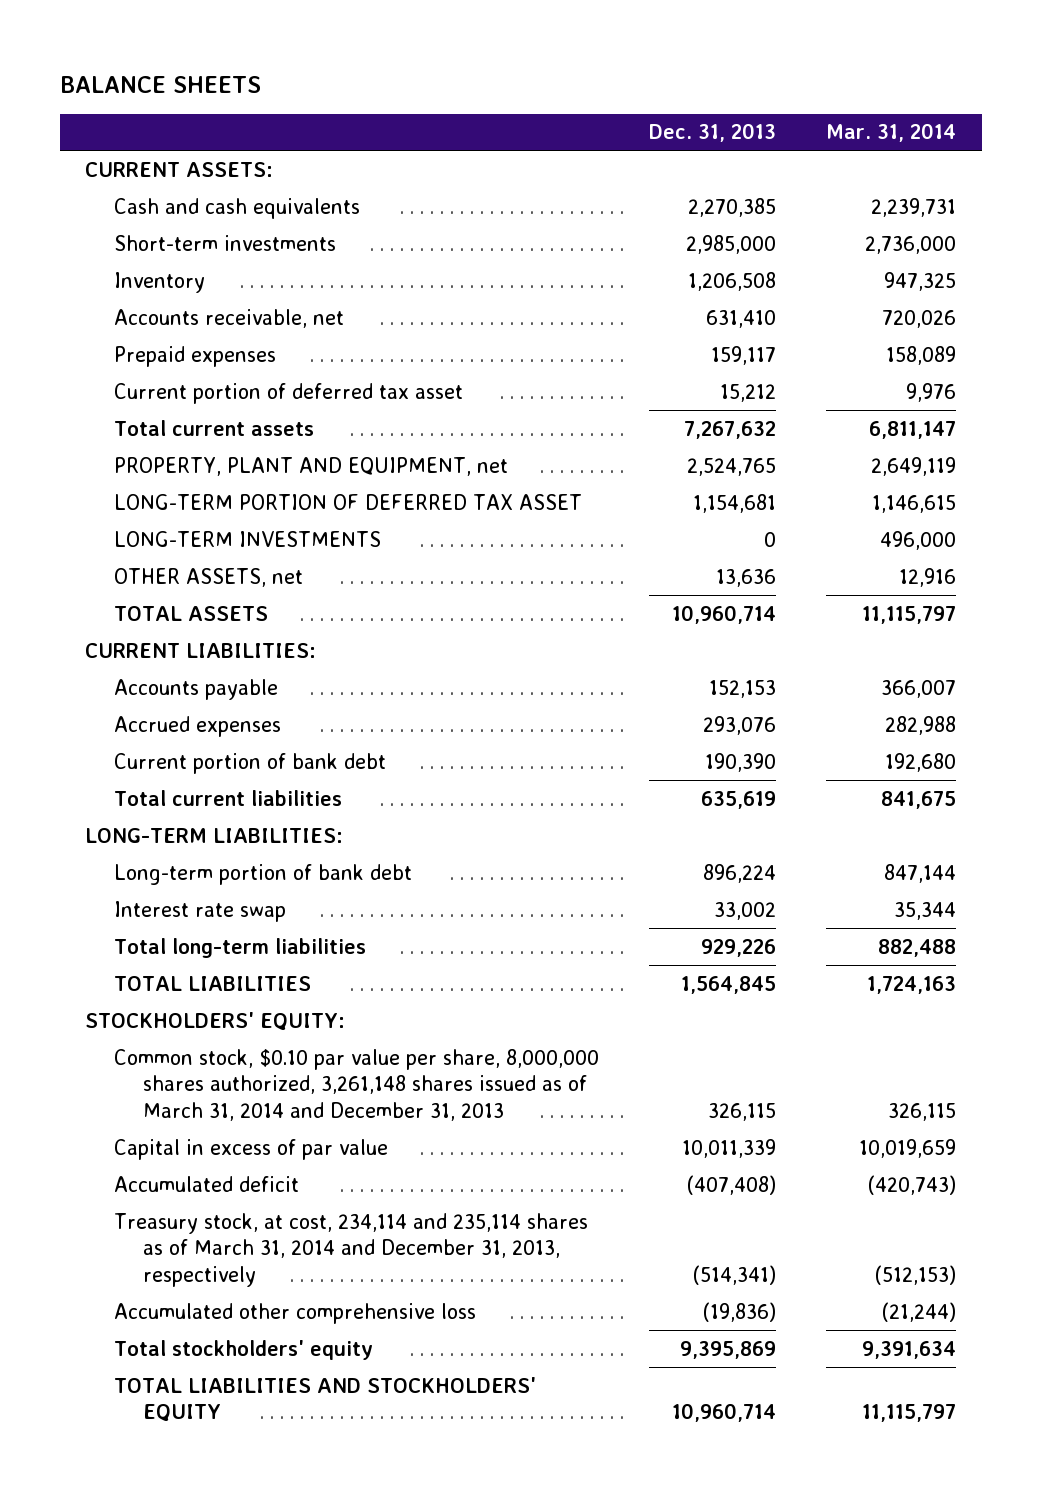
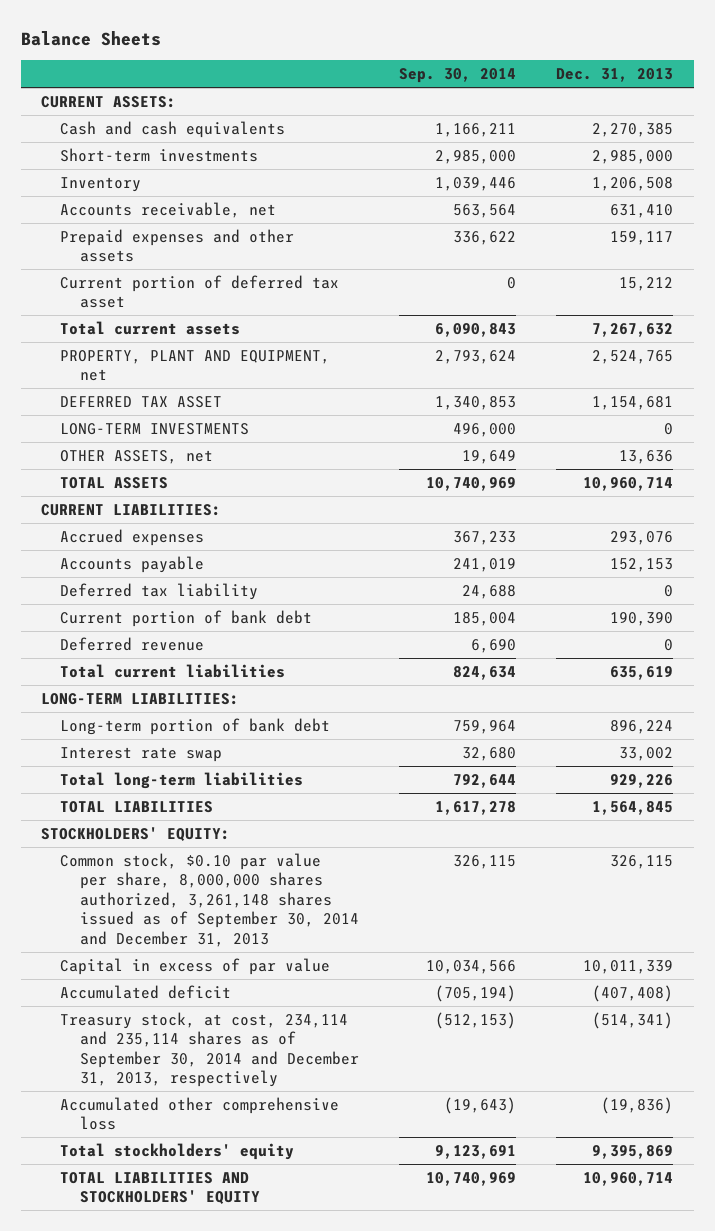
- BALANCE SHEETS
+ Balance Sheets
- | Dec. 31, 2013 | Mar. 31, 2014
+ | Sep. 30, 2014 | Dec. 31, 2013
- Prepaid expenses | 159,117 | 158,089
+ Prepaid expenses and other assets | 336,622 | 159,117
- LONG-TERM PORTION OF DEFERRED TAX ASSET | 1,154,681 | 1,146,615
+ DEFERRED TAX ASSET | 1,340,853 | 1,154,681
moved down: Accounts payable | 241,019 | 152,153
+ Deferred tax liability | 24,688 | 0
+ Deferred revenue | 6,690 | 0
- Common stock, $0.10 par value per share, 8,000,000 shares authorized, 3,261,148 shares issued as of March 31, 2014 and December 31, 2013 | 326,115 | 326,115
+ Common stock, $0.10 par value per share, 8,000,000 shares authorized, 3,261,148 shares issued as of September 30, 2014 and December 31, 2013 | 326,115 | 326,115
- Treasury stock, at cost, 234,114 and 235,114 shares as of March 31, 2014 and December 31, 2013, respectively | (514,341) | (512,153)
+ Treasury stock, at cost, 234,114 and 235,114 shares as of September 30, 2014 and December 31, 2013, respectively | (512,153) | (514,341)

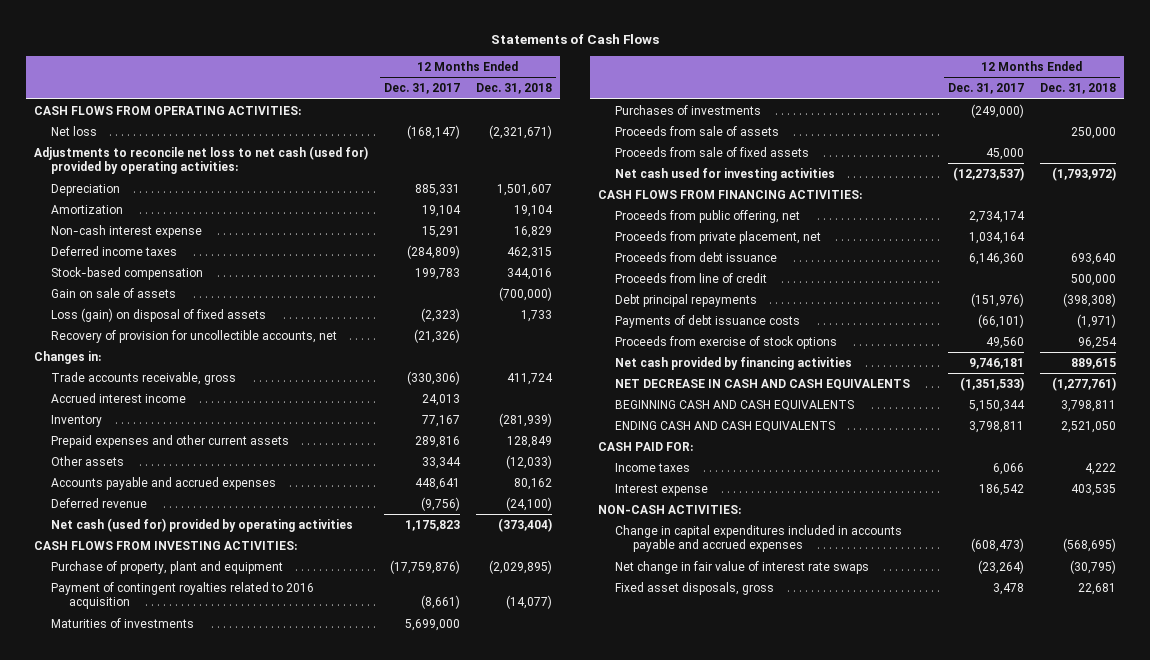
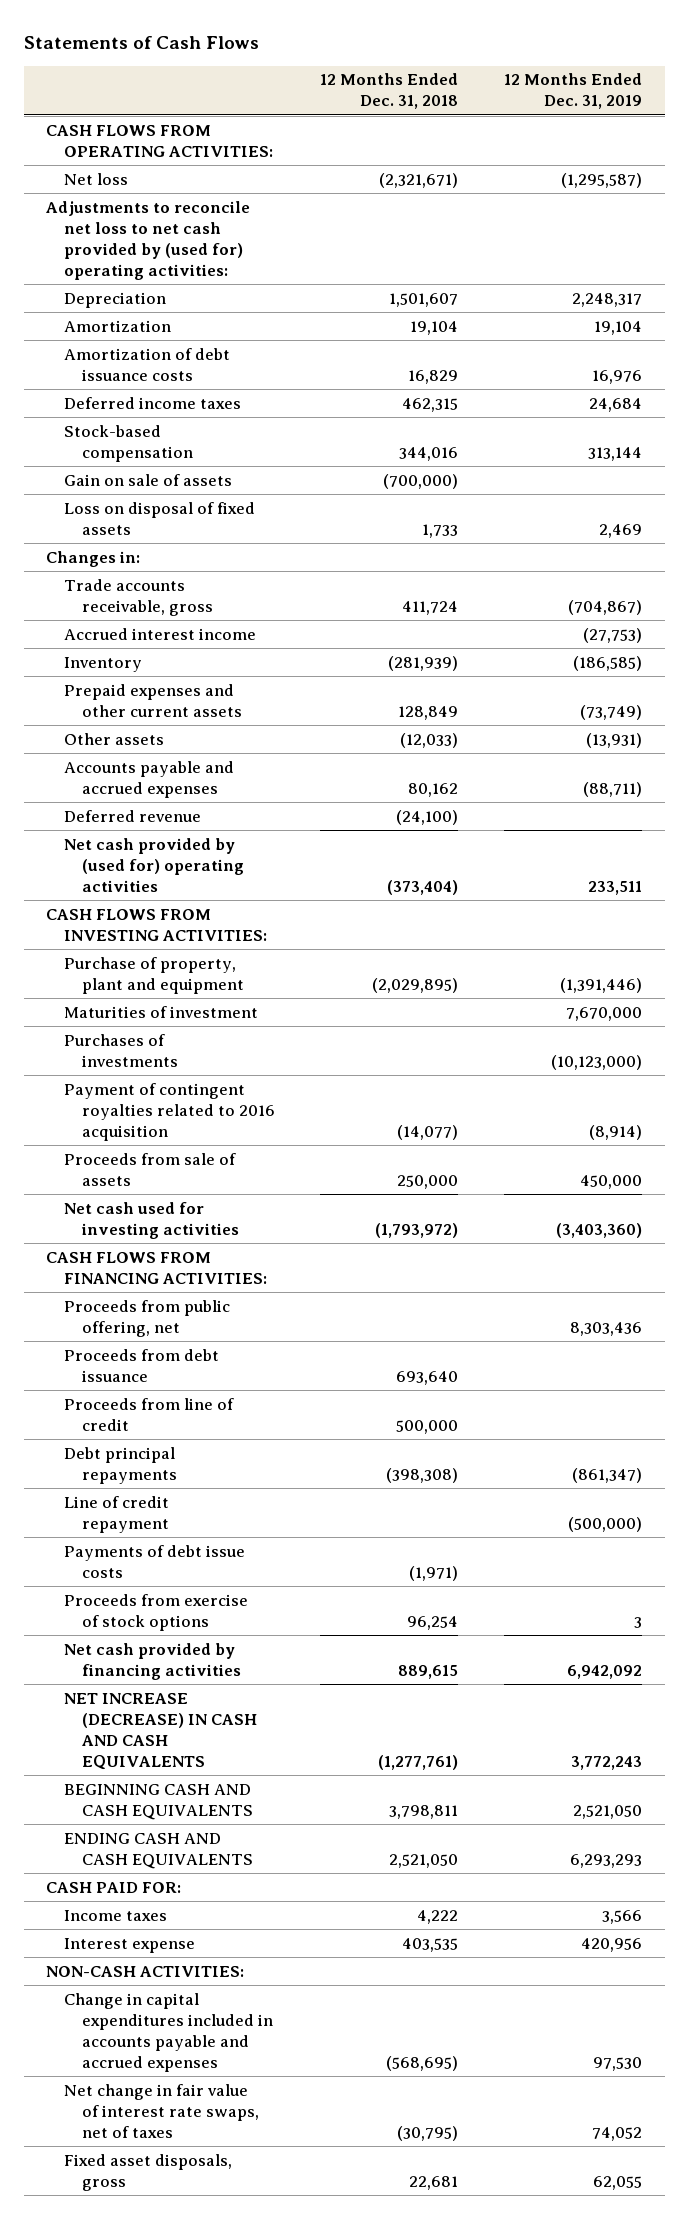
- | 12 Months Ended Dec. 31, 2017 | 12 Months Ended Dec. 31, 2018
+ | 12 Months Ended Dec. 31, 2018 | 12 Months Ended Dec. 31, 2019
- Adjustments to reconcile net loss to net cash (used for) provided by operating activities:
+ Adjustments to reconcile net loss to net cash provided by (used for) operating activities:
- Non-cash interest expense | 15,291 | 16,829
+ Amortization of debt issuance costs | 16,829 | 16,976
- Loss (gain) on disposal of fixed assets | (2,323) | 1,733
- Recovery of provision for uncollectible accounts, net | (21,326) |
+ Loss on disposal of fixed assets | 1,733 | 2,469
- Net cash (used for) provided by operating activities | 1,175,823 | (373,404)
+ Net cash provided by (used for) operating activities | (373,404) | 233,511
- Maturities of investments | 5,699,000 |
+ Maturities of investment | | 7,670,000
moved down: Payment of contingent royalties related to 2016 acquisition | (14,077) | (8,914)
- Proceeds from sale of fixed assets | 45,000 |
- Proceeds from private placement, net | 1,034,164 |
- Payments of debt issuance costs | (66,101) | (1,971)
+ Line of credit repayment | | (500,000)
+ Payments of debt issue costs | (1,971) |
- NET DECREASE IN CASH AND CASH EQUIVALENTS | (1,351,533) | (1,277,761)
+ NET INCREASE (DECREASE) IN CASH AND CASH EQUIVALENTS | (1,277,761) | 3,772,243
- Net change in fair value of interest rate swaps | (23,264) | (30,795)
+ Net change in fair value of interest rate swaps, net of taxes | (30,795) | 74,052

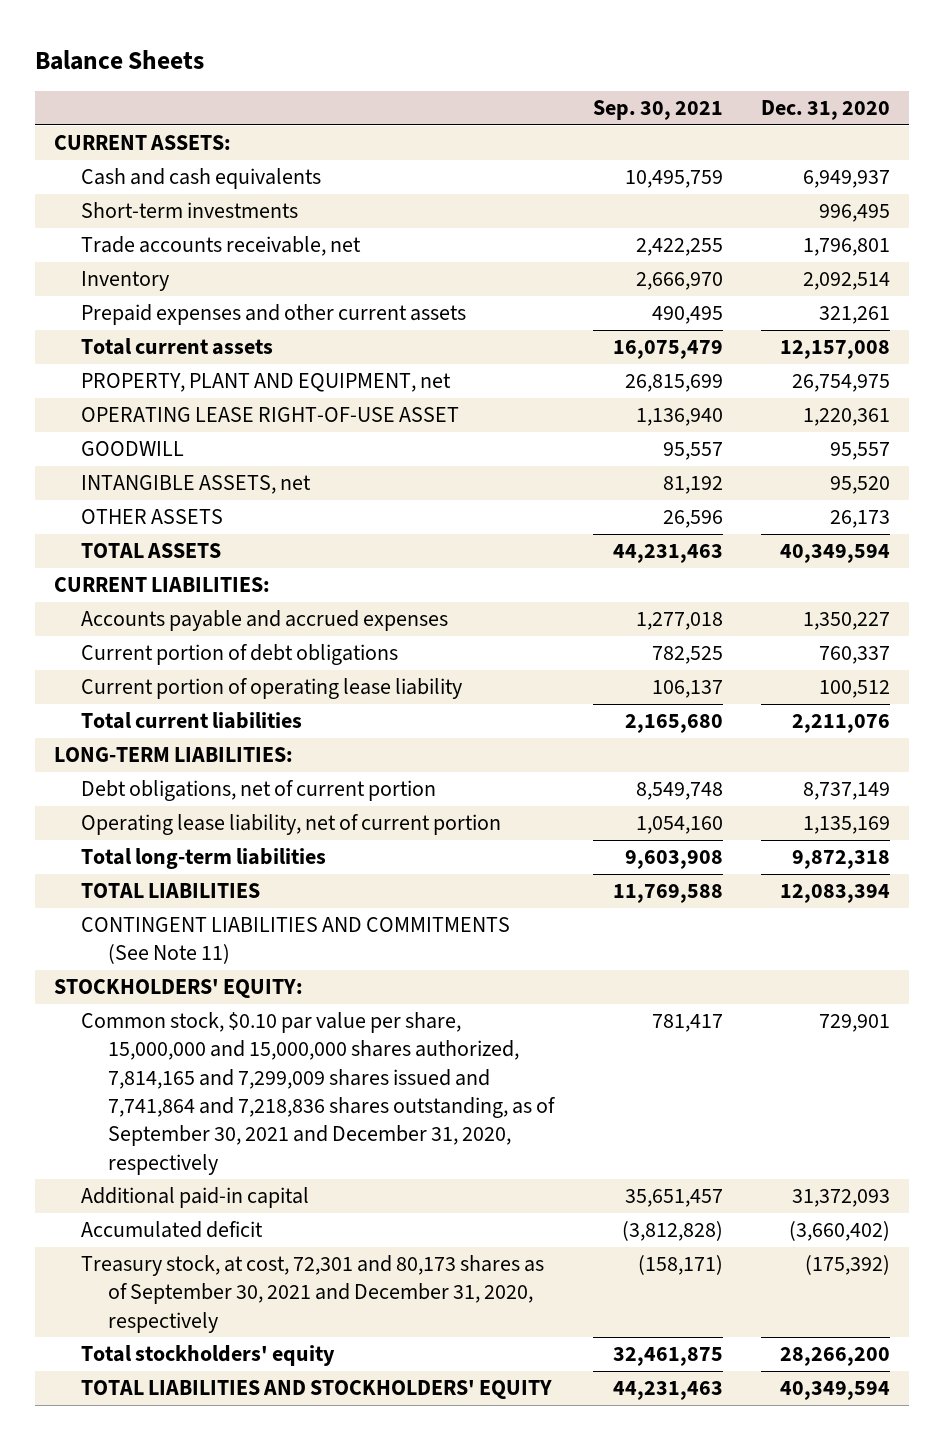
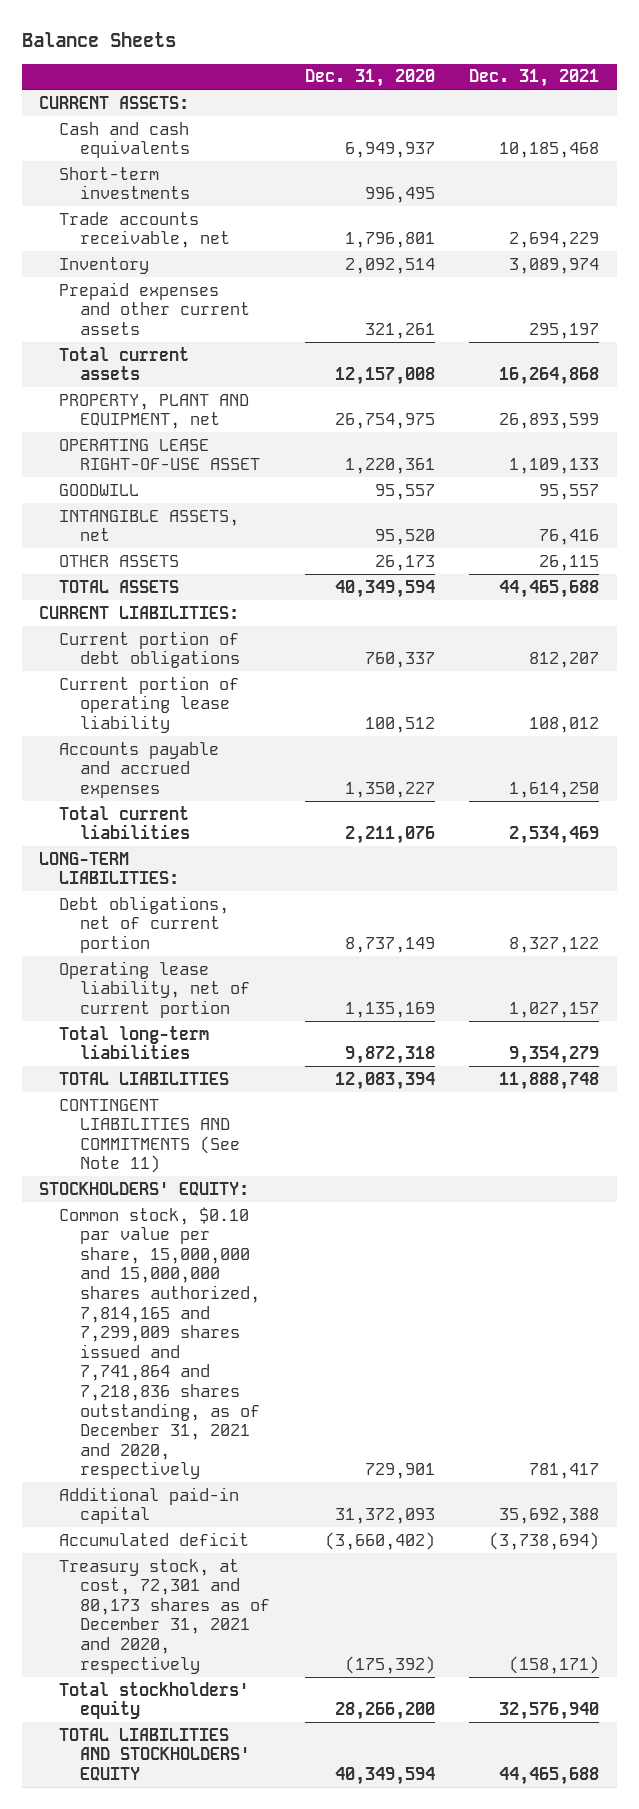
- | Sep. 30, 2021 | Dec. 31, 2020
+ | Dec. 31, 2020 | Dec. 31, 2021
moved down: Accounts payable and accrued expenses | 1,350,227 | 1,614,250
- Common stock, $0.10 par value per share, 15,000,000 and 15,000,000 shares authorized, 7,814,165 and 7,299,009 shares issued and 7,741,864 and 7,218,836 shares outstanding, as of September 30, 2021 and December 31, 2020, respectively | 781,417 | 729,901
+ Common stock, $0.10 par value per share, 15,000,000 and 15,000,000 shares authorized, 7,814,165 and 7,299,009 shares issued and 7,741,864 and 7,218,836 shares outstanding, as of December 31, 2021 and 2020, respectively | 729,901 | 781,417
- Treasury stock, at cost, 72,301 and 80,173 shares as of September 30, 2021 and December 31, 2020, respectively | (158,171) | (175,392)
+ Treasury stock, at cost, 72,301 and 80,173 shares as of December 31, 2021 and 2020, respectively | (175,392) | (158,171)

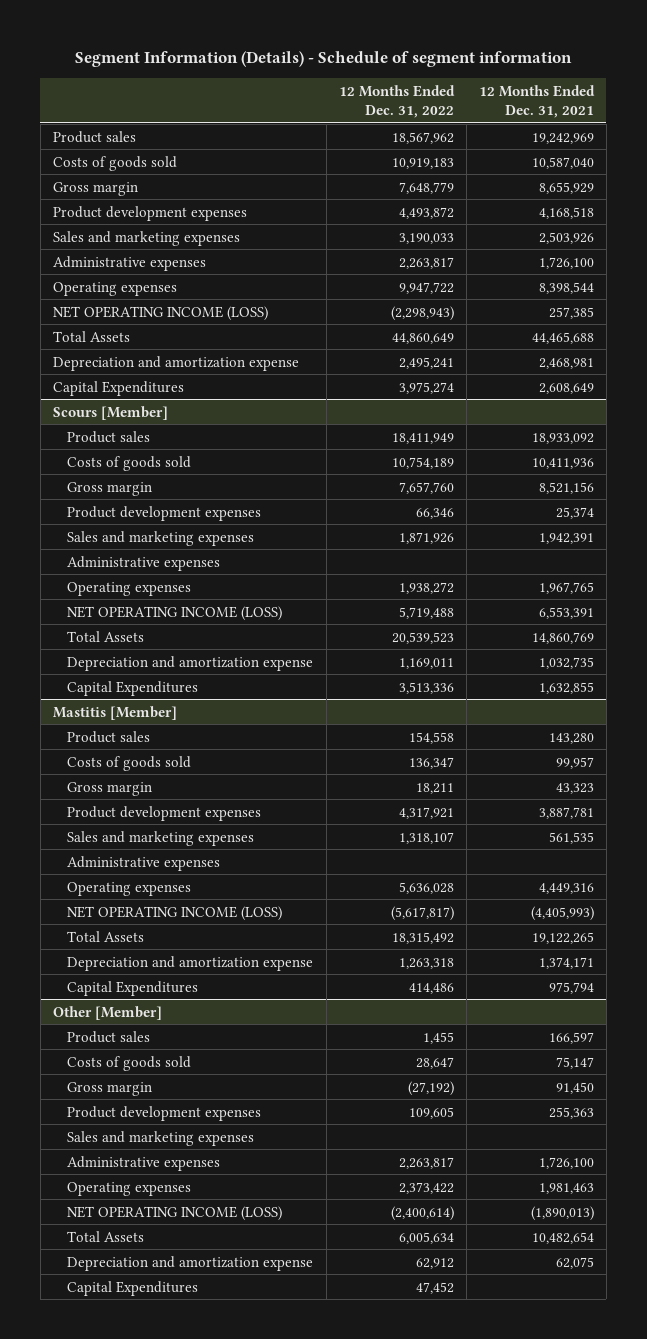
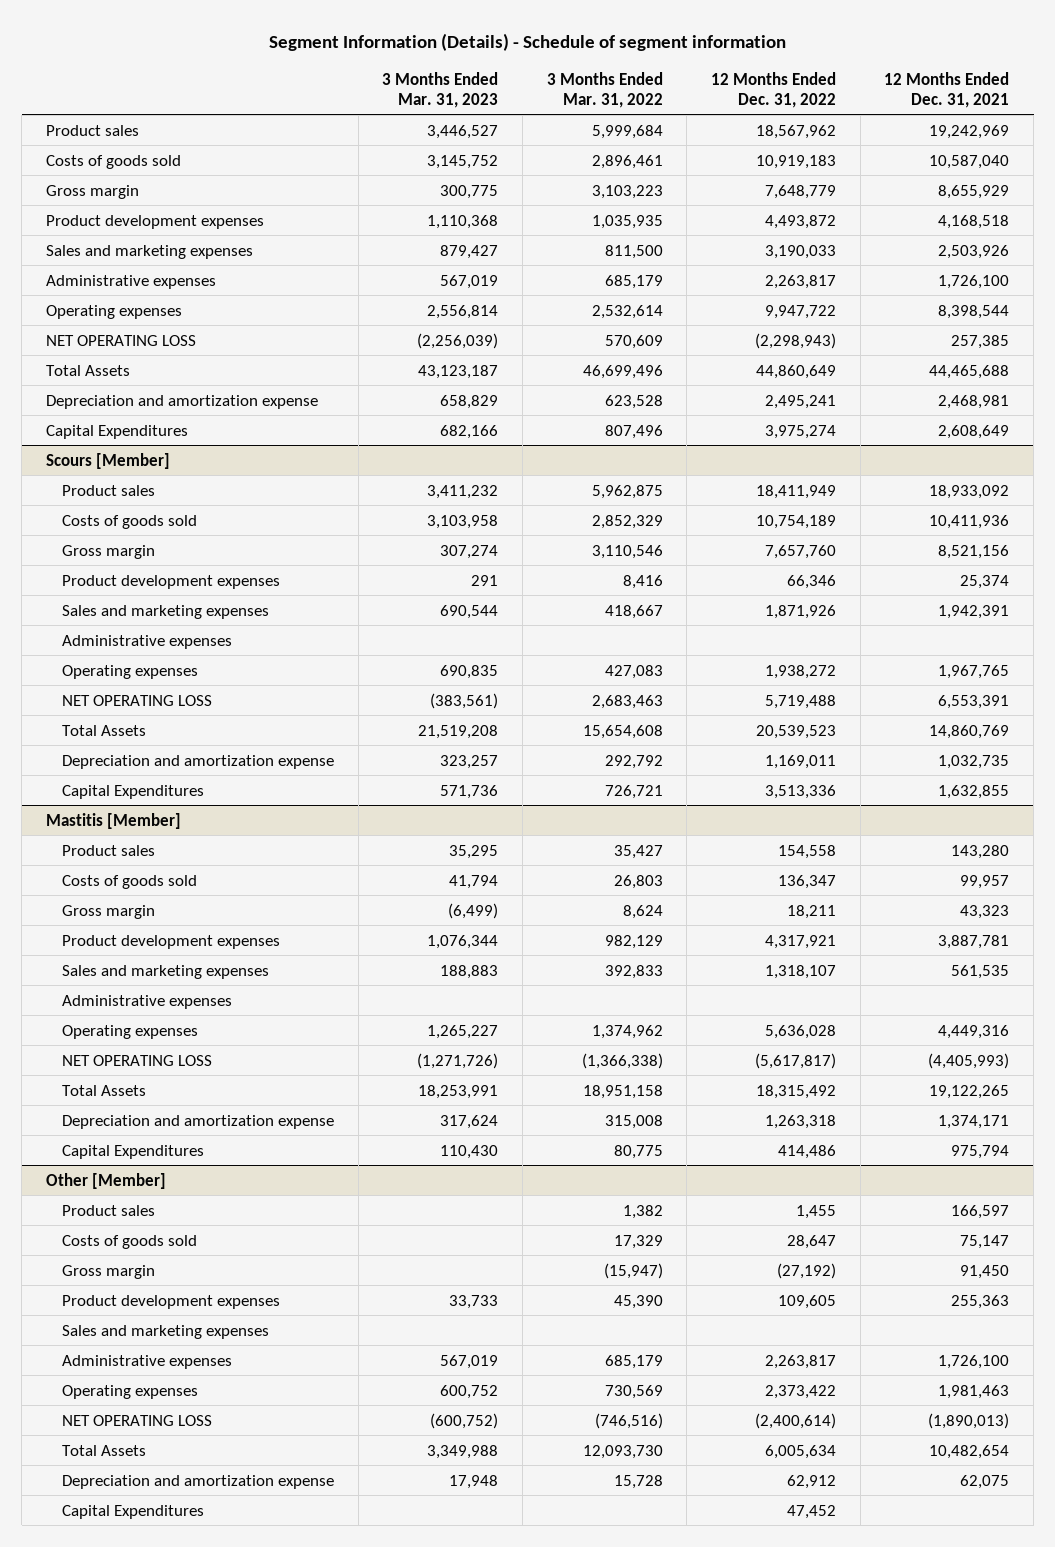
- | 12 Months Ended Dec. 31, 2022 | 12 Months Ended Dec. 31, 2021
+ | 3 Months Ended Mar. 31, 2023 | 3 Months Ended Mar. 31, 2022 | 12 Months Ended Dec. 31, 2022 | 12 Months Ended Dec. 31, 2021
- NET OPERATING INCOME (LOSS) | (2,298,943) | 257,385
+ NET OPERATING LOSS | (2,256,039) | 570,609 | (2,298,943) | 257,385
@ Scours [Member]
- NET OPERATING INCOME (LOSS) | 5,719,488 | 6,553,391
+ NET OPERATING LOSS | (383,561) | 2,683,463 | 5,719,488 | 6,553,391
@ Mastitis [Member]
- NET OPERATING INCOME (LOSS) | (5,617,817) | (4,405,993)
+ NET OPERATING LOSS | (1,271,726) | (1,366,338) | (5,617,817) | (4,405,993)
@ Other [Member]
- NET OPERATING INCOME (LOSS) | (2,400,614) | (1,890,013)
+ NET OPERATING LOSS | (600,752) | (746,516) | (2,400,614) | (1,890,013)

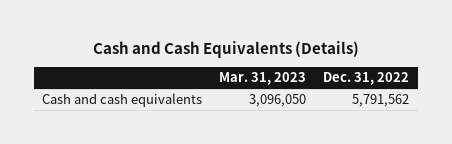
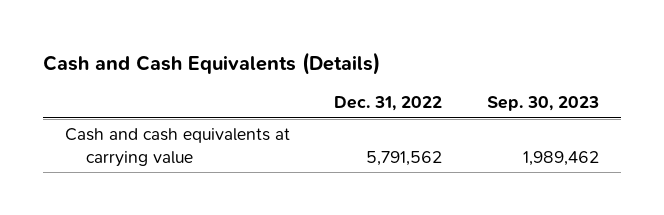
- | Mar. 31, 2023 | Dec. 31, 2022
+ | Dec. 31, 2022 | Sep. 30, 2023
- Cash and cash equivalents | 3,096,050 | 5,791,562
+ Cash and cash equivalents at carrying value | 5,791,562 | 1,989,462

